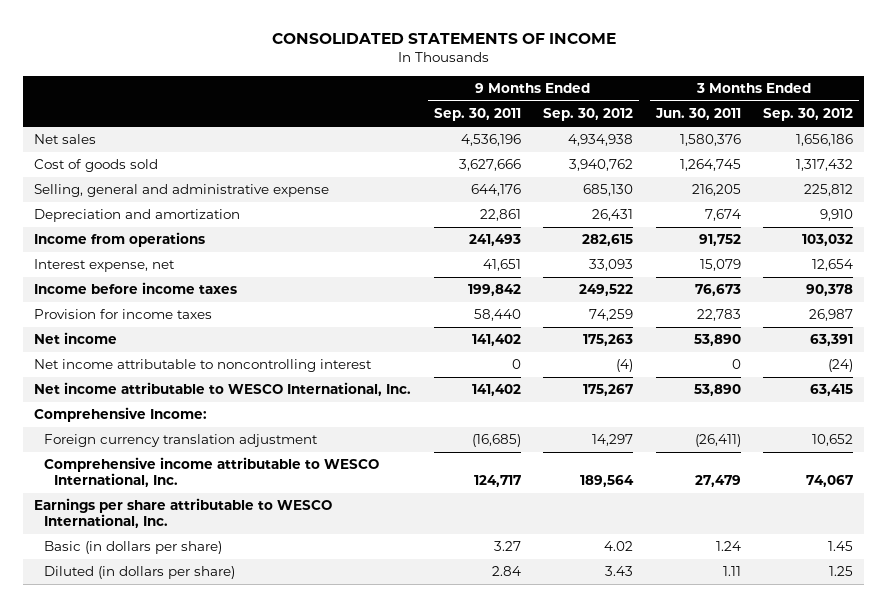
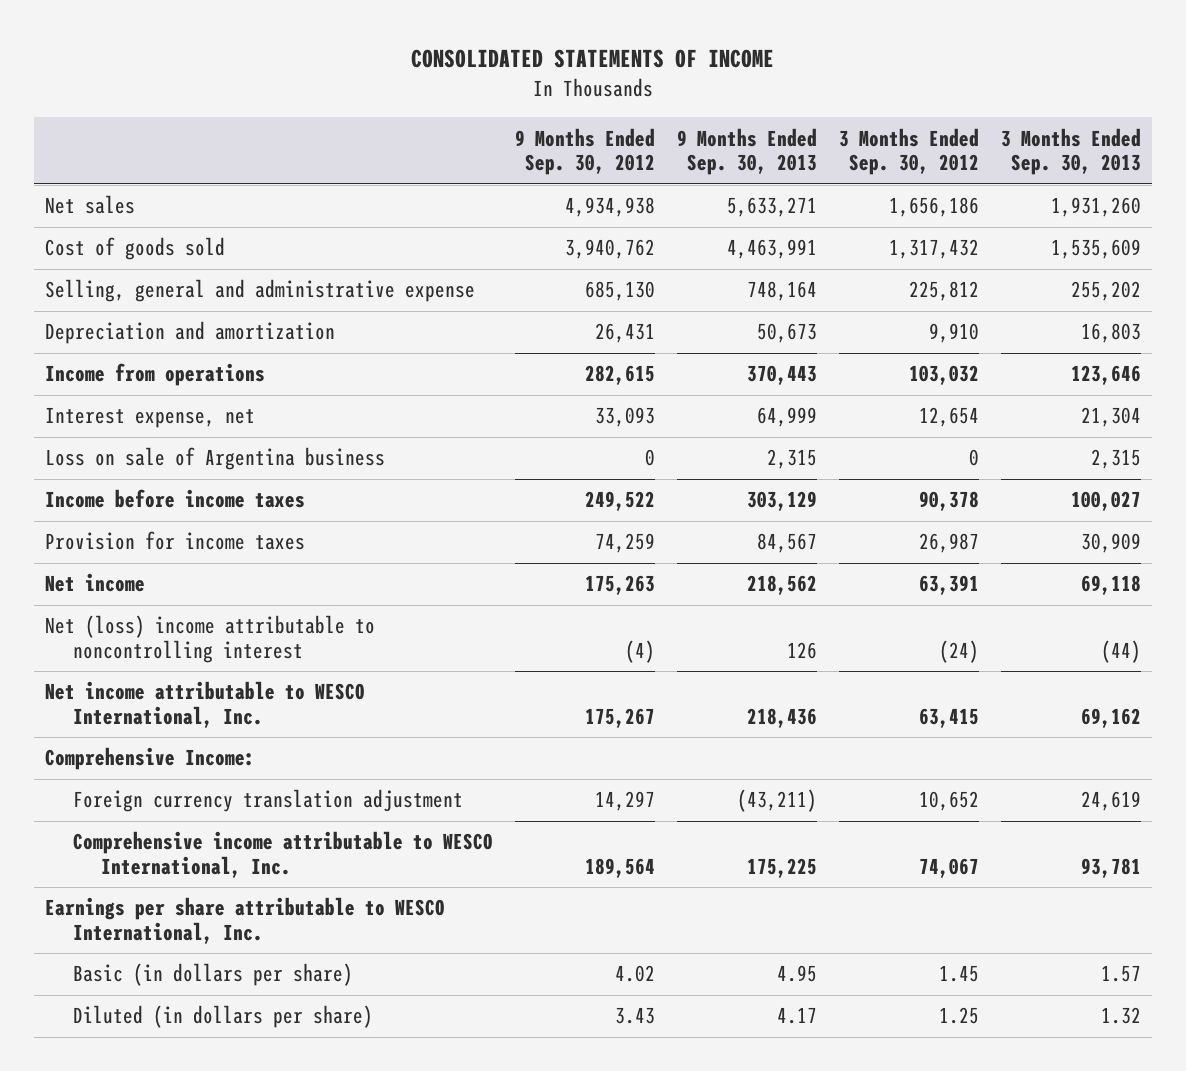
- | 9 Months Ended Sep. 30, 2011 | 9 Months Ended Sep. 30, 2012 | 3 Months Ended Jun. 30, 2011 | 3 Months Ended Sep. 30, 2012
+ | 9 Months Ended Sep. 30, 2012 | 9 Months Ended Sep. 30, 2013 | 3 Months Ended Sep. 30, 2012 | 3 Months Ended Sep. 30, 2013
+ Loss on sale of Argentina business | 0 | 2,315 | 0 | 2,315
- Net income attributable to noncontrolling interest | 0 | (4) | 0 | (24)
+ Net (loss) income attributable to noncontrolling interest | (4) | 126 | (24) | (44)

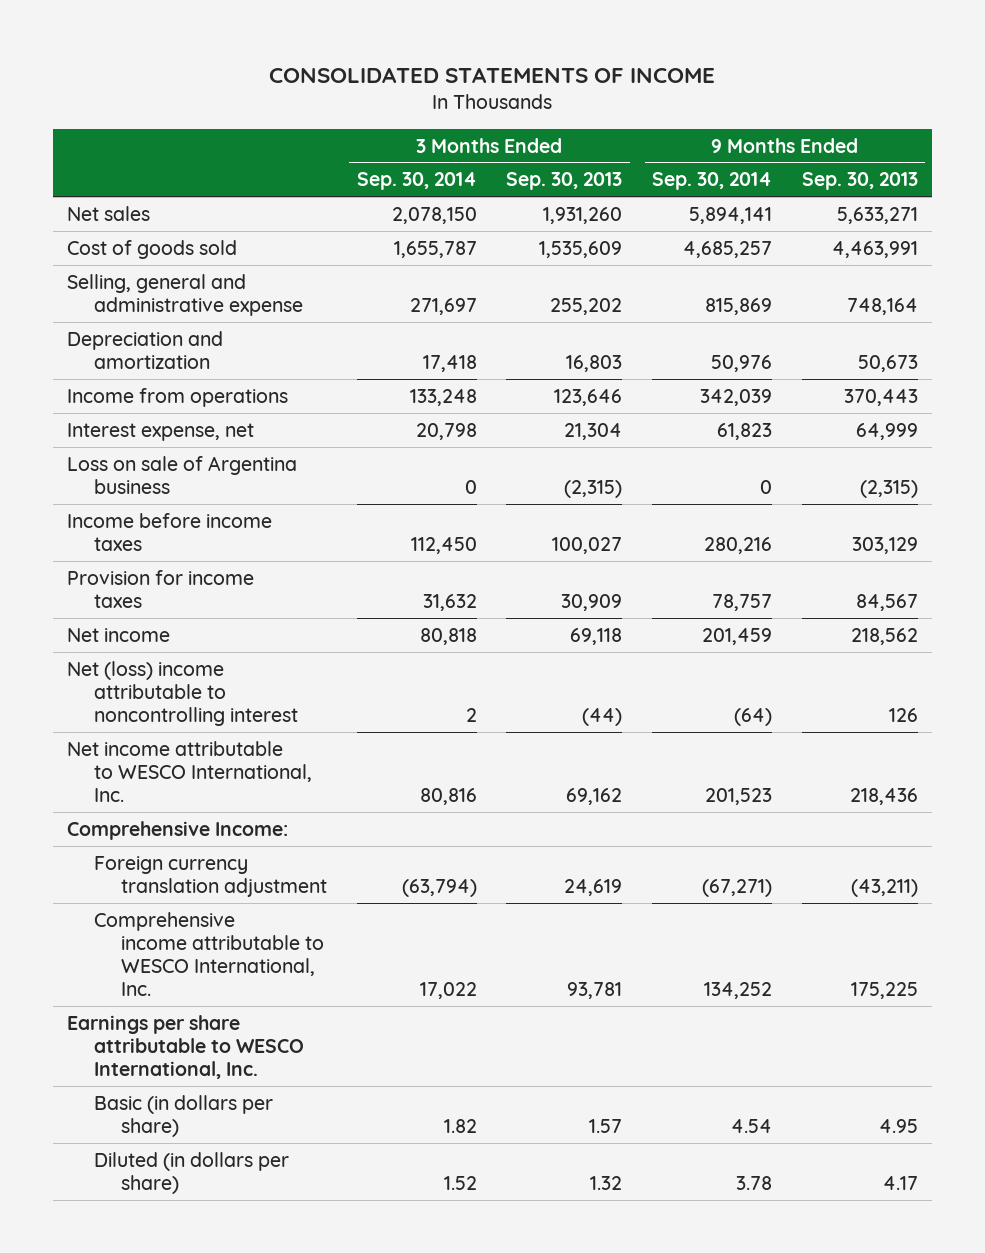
- | 9 Months Ended Sep. 30, 2012 | 9 Months Ended Sep. 30, 2013 | 3 Months Ended Sep. 30, 2012 | 3 Months Ended Sep. 30, 2013
+ | 3 Months Ended Sep. 30, 2014 | 3 Months Ended Sep. 30, 2013 | 9 Months Ended Sep. 30, 2014 | 9 Months Ended Sep. 30, 2013
- Loss on sale of Argentina business | 0 | 2,315 | 0 | 2,315
+ Loss on sale of Argentina business | 0 | (2,315) | 0 | (2,315)

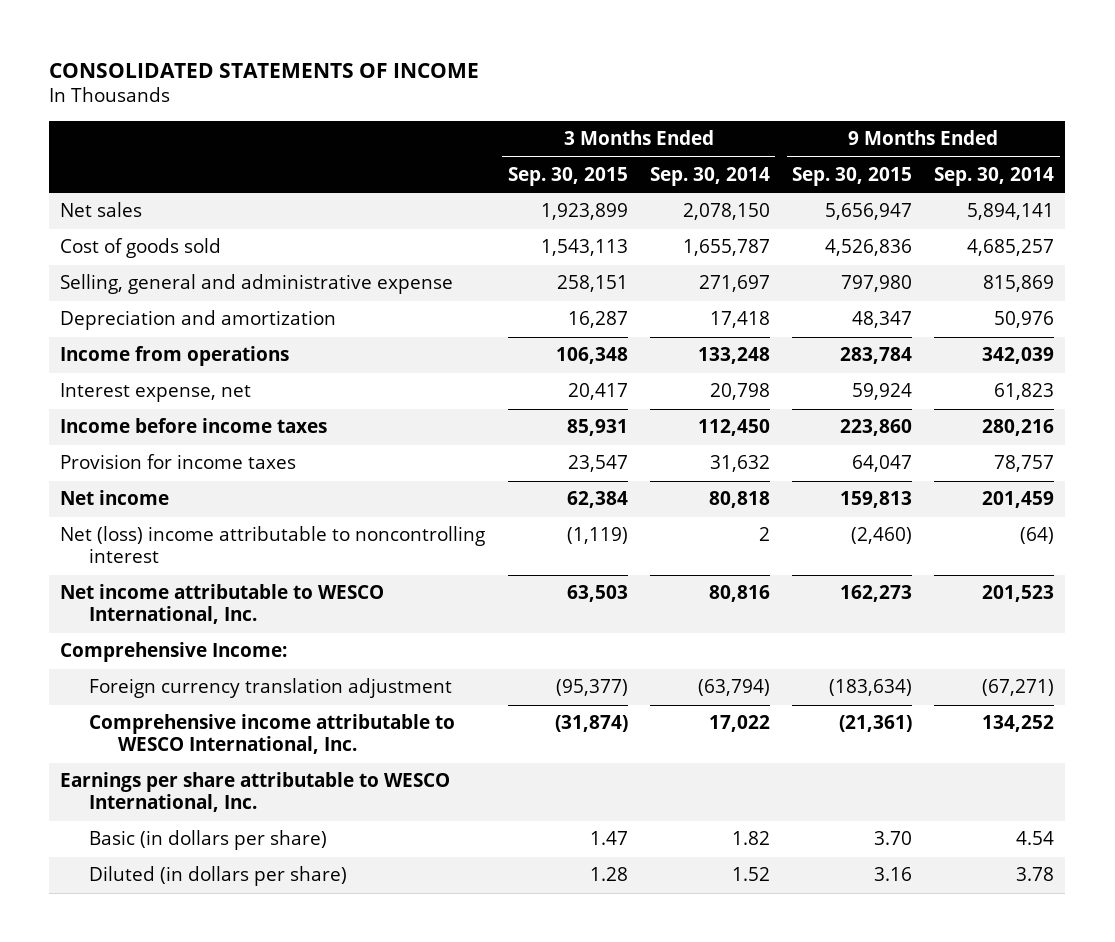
- | 3 Months Ended Sep. 30, 2014 | 3 Months Ended Sep. 30, 2013 | 9 Months Ended Sep. 30, 2014 | 9 Months Ended Sep. 30, 2013
+ | 3 Months Ended Sep. 30, 2015 | 3 Months Ended Sep. 30, 2014 | 9 Months Ended Sep. 30, 2015 | 9 Months Ended Sep. 30, 2014
- Loss on sale of Argentina business | 0 | (2,315) | 0 | (2,315)

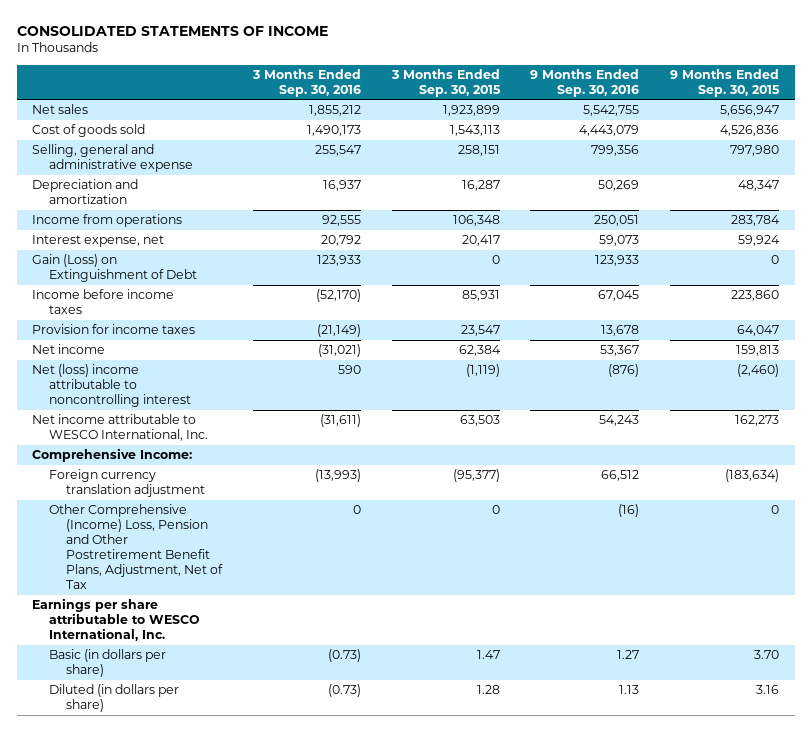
- | 3 Months Ended Sep. 30, 2015 | 3 Months Ended Sep. 30, 2014 | 9 Months Ended Sep. 30, 2015 | 9 Months Ended Sep. 30, 2014
+ | 3 Months Ended Sep. 30, 2016 | 3 Months Ended Sep. 30, 2015 | 9 Months Ended Sep. 30, 2016 | 9 Months Ended Sep. 30, 2015
+ Gain (Loss) on Extinguishment of Debt | 123,933 | 0 | 123,933 | 0
- Comprehensive income attributable to WESCO International, Inc. | (31,874) | 17,022 | (21,361) | 134,252
+ Other Comprehensive (Income) Loss, Pension and Other Postretirement Benefit Plans, Adjustment, Net of Tax | 0 | 0 | (16) | 0

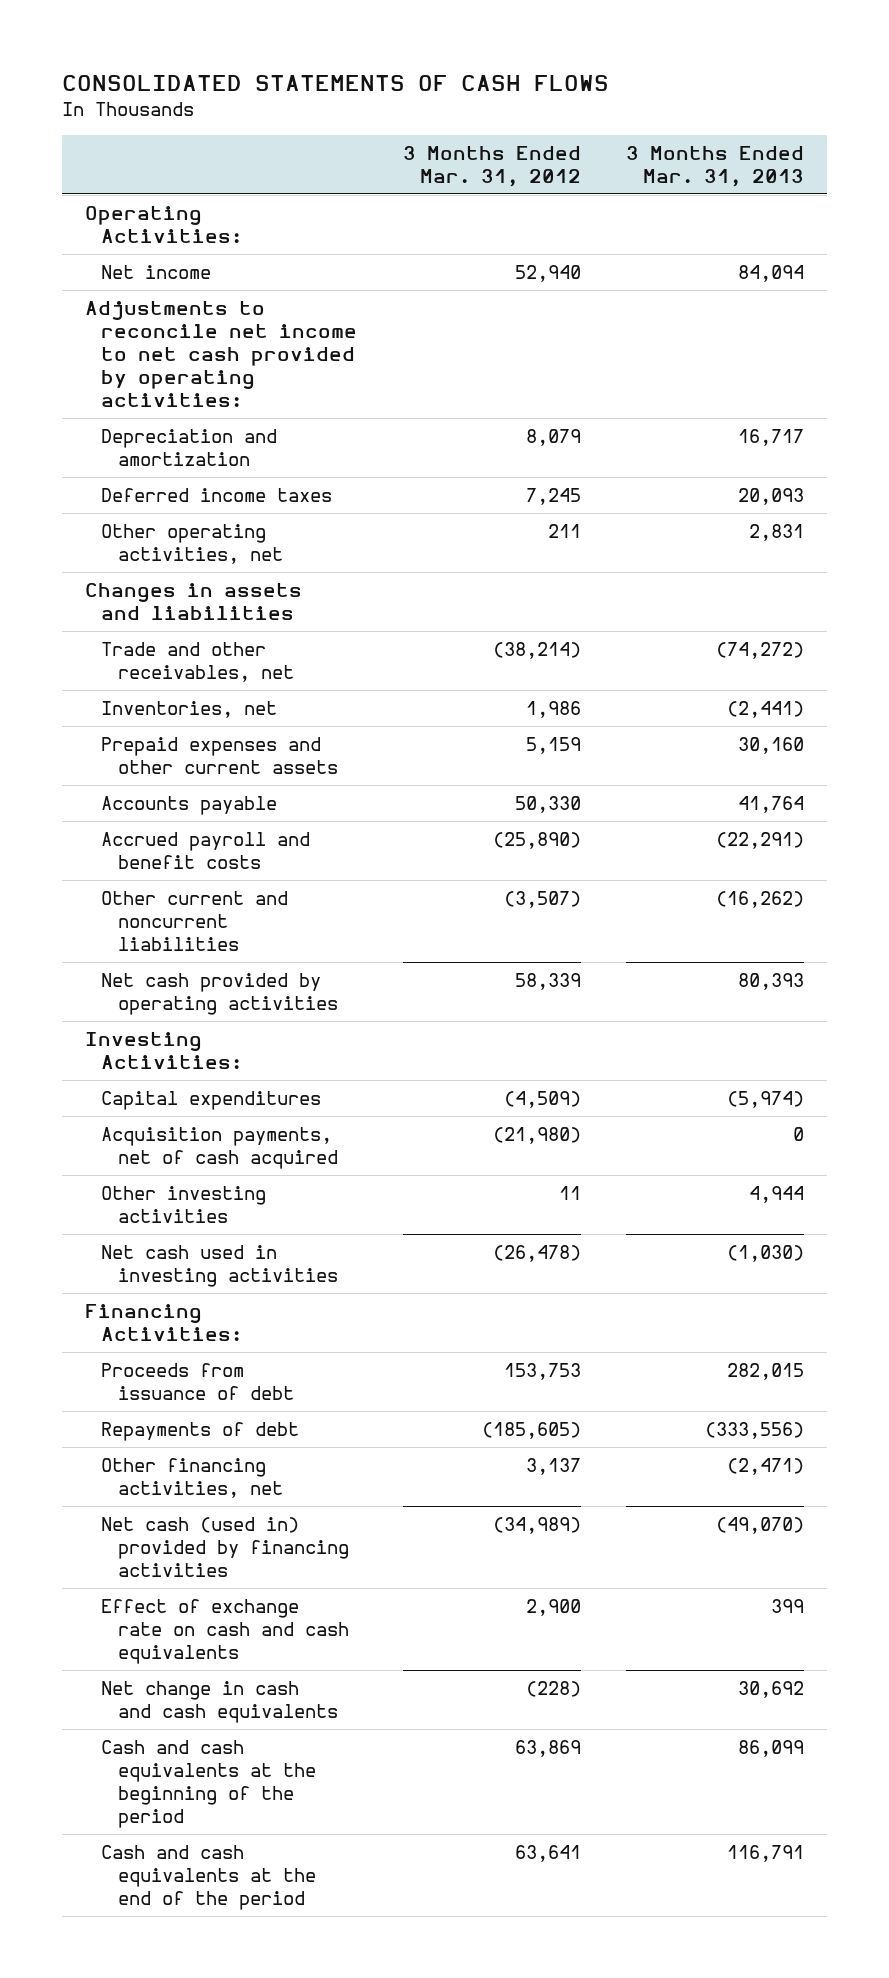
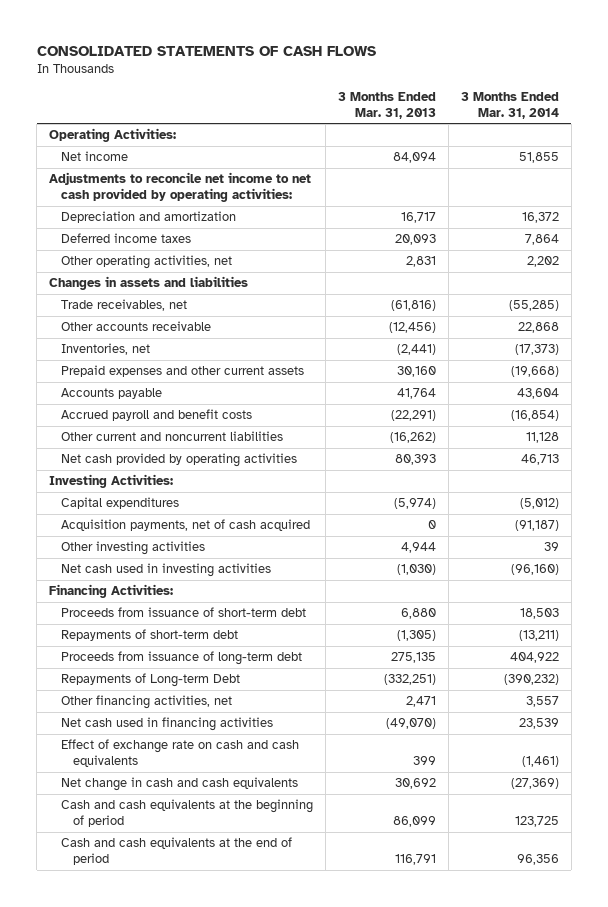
- | 3 Months Ended Mar. 31, 2012 | 3 Months Ended Mar. 31, 2013
+ | 3 Months Ended Mar. 31, 2013 | 3 Months Ended Mar. 31, 2014
- Trade and other receivables, net | (38,214) | (74,272)
+ Trade receivables, net | (61,816) | (55,285)
+ Other accounts receivable | (12,456) | 22,868
- Proceeds from issuance of debt | 153,753 | 282,015
- Repayments of debt | (185,605) | (333,556)
- Other financing activities, net | 3,137 | (2,471)
- Net cash (used in) provided by financing activities | (34,989) | (49,070)
+ Proceeds from issuance of short-term debt | 6,880 | 18,503
+ Repayments of short-term debt | (1,305) | (13,211)
+ Proceeds from issuance of long-term debt | 275,135 | 404,922
+ Repayments of Long-term Debt | (332,251) | (390,232)
+ Other financing activities, net | 2,471 | 3,557
+ Net cash used in financing activities | (49,070) | 23,539
- Cash and cash equivalents at the beginning of the period | 63,869 | 86,099
- Cash and cash equivalents at the end of the period | 63,641 | 116,791
+ Cash and cash equivalents at the beginning of period | 86,099 | 123,725
+ Cash and cash equivalents at the end of period | 116,791 | 96,356

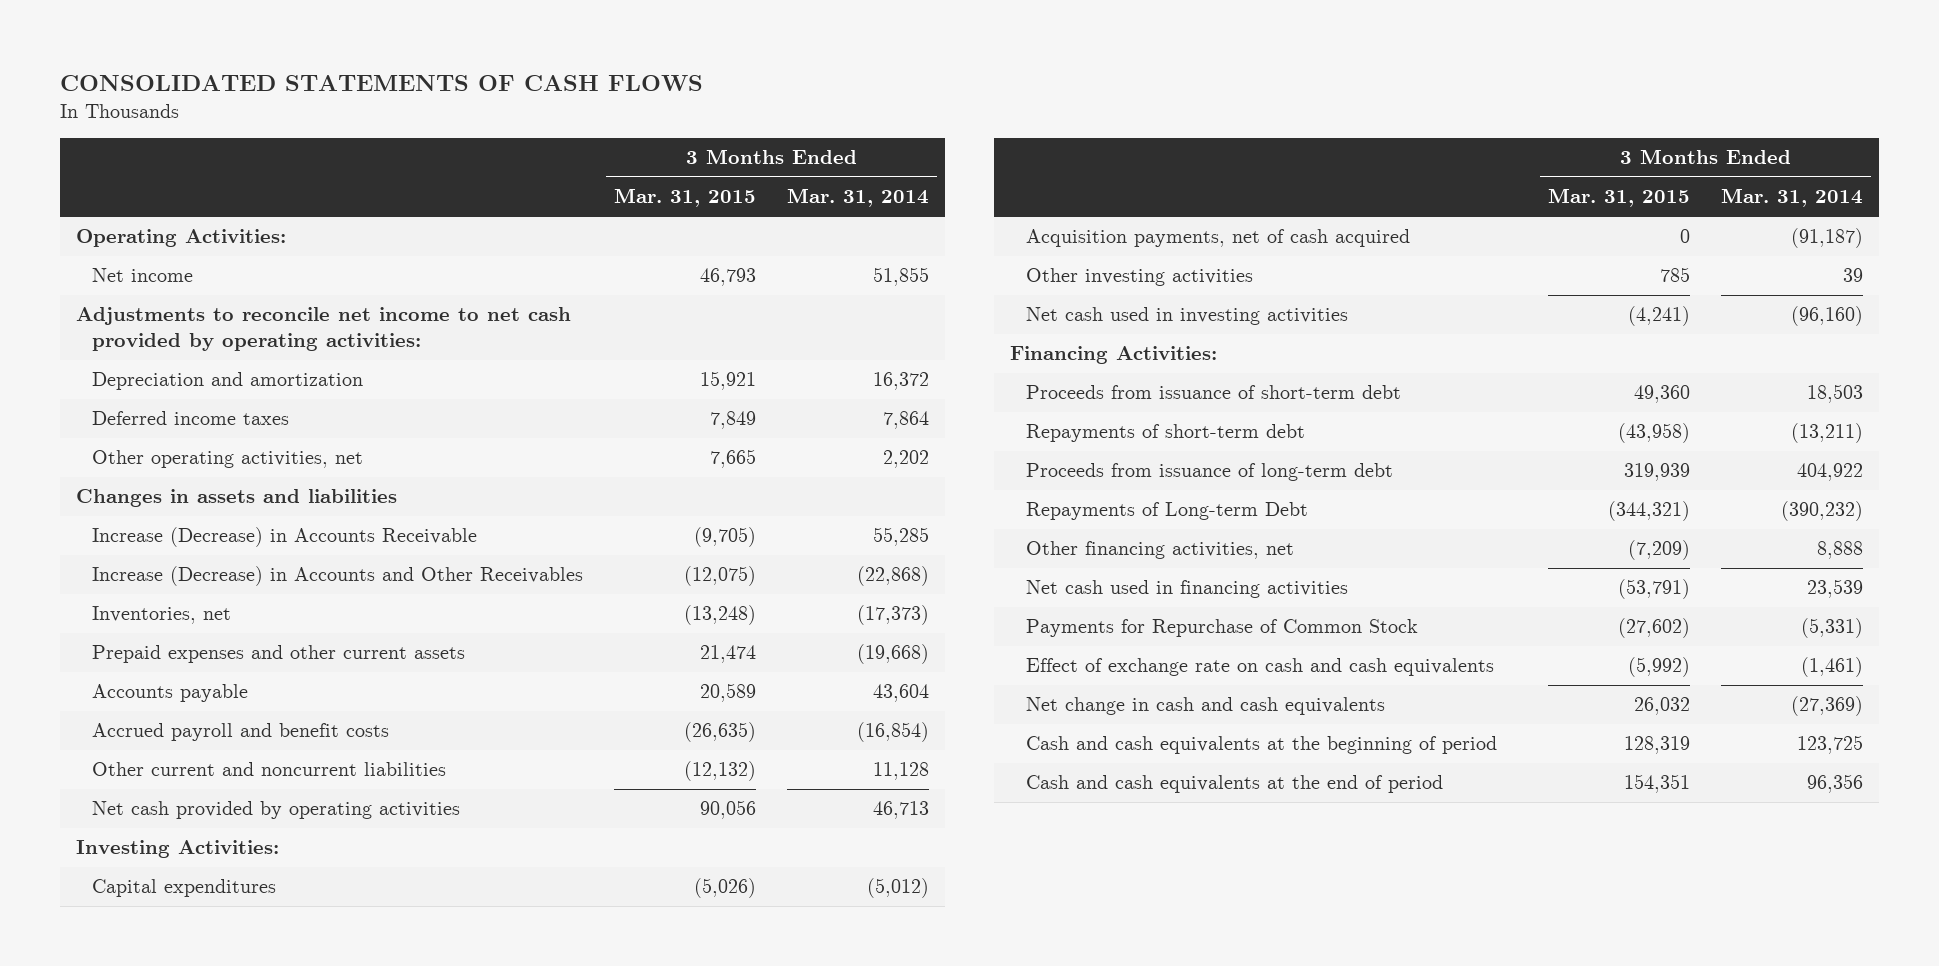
- | 3 Months Ended Mar. 31, 2013 | 3 Months Ended Mar. 31, 2014
+ | 3 Months Ended Mar. 31, 2015 | 3 Months Ended Mar. 31, 2014
- Trade receivables, net | (61,816) | (55,285)
- Other accounts receivable | (12,456) | 22,868
+ Increase (Decrease) in Accounts Receivable | (9,705) | 55,285
+ Increase (Decrease) in Accounts and Other Receivables | (12,075) | (22,868)
- Other financing activities, net | 2,471 | 3,557
+ Other financing activities, net | (7,209) | 8,888
+ Payments for Repurchase of Common Stock | (27,602) | (5,331)

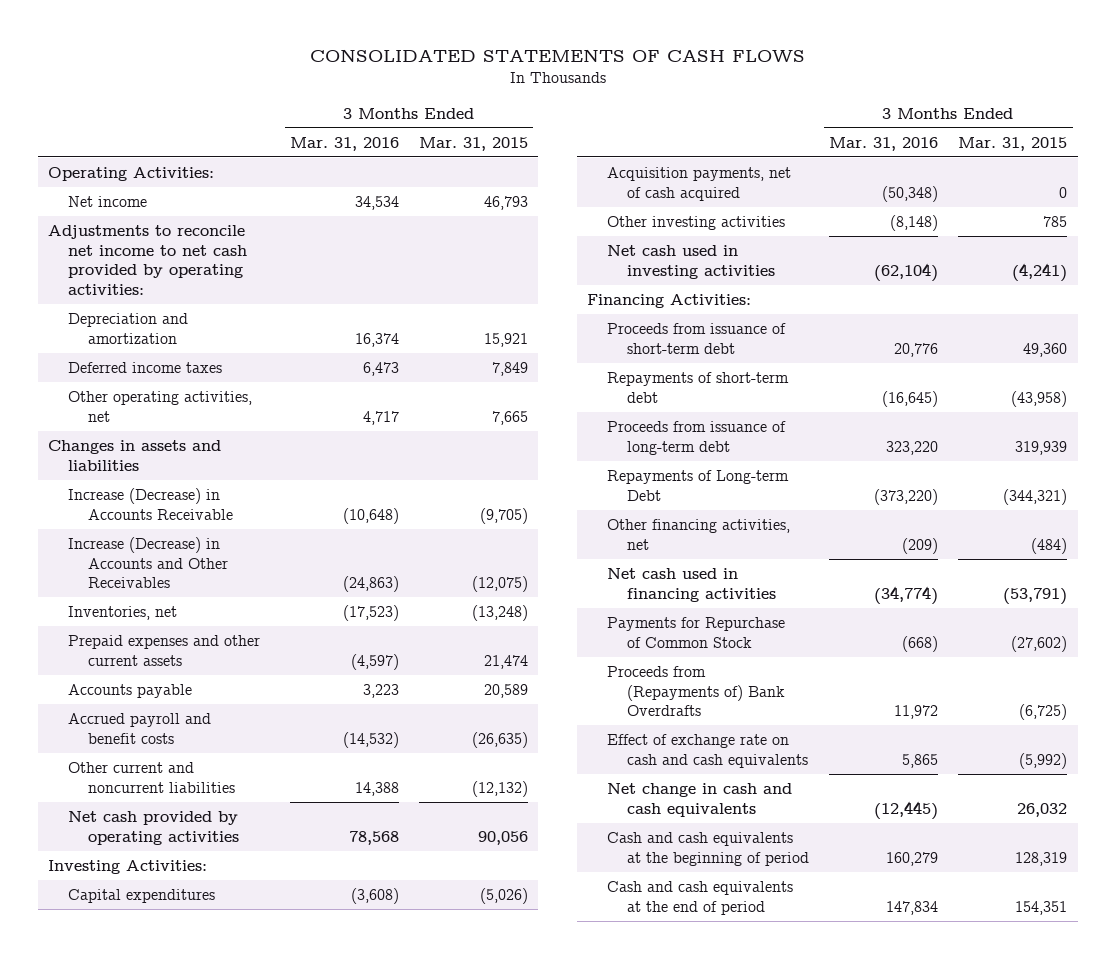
- | 3 Months Ended Mar. 31, 2015 | 3 Months Ended Mar. 31, 2014
+ | 3 Months Ended Mar. 31, 2016 | 3 Months Ended Mar. 31, 2015
- Other financing activities, net | (7,209) | 8,888
+ Other financing activities, net | (209) | (484)
+ Proceeds from (Repayments of) Bank Overdrafts | 11,972 | (6,725)

